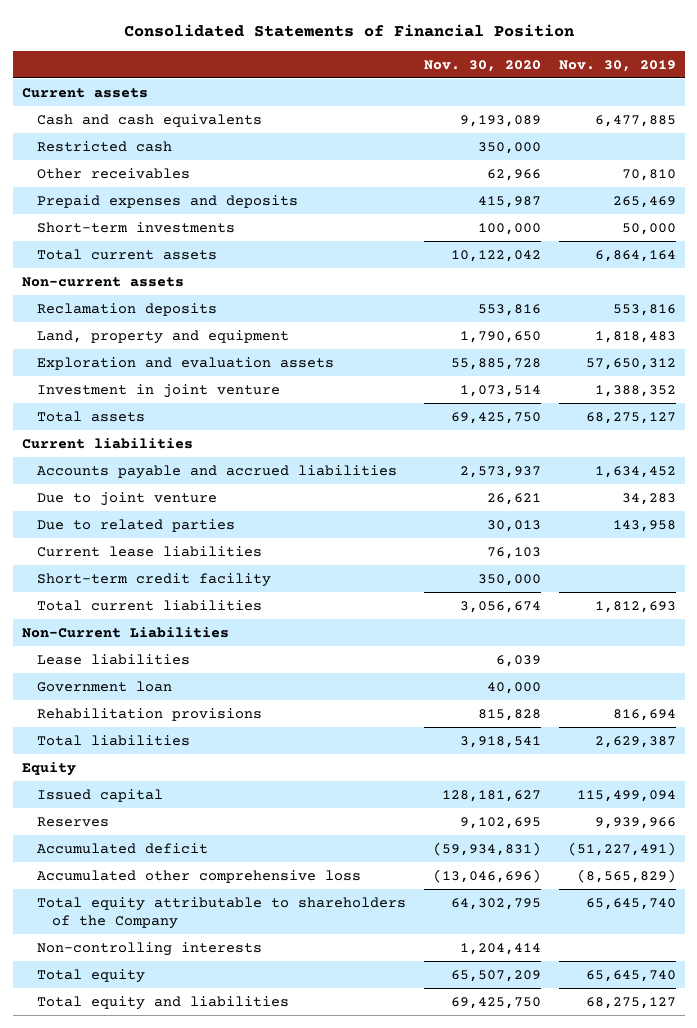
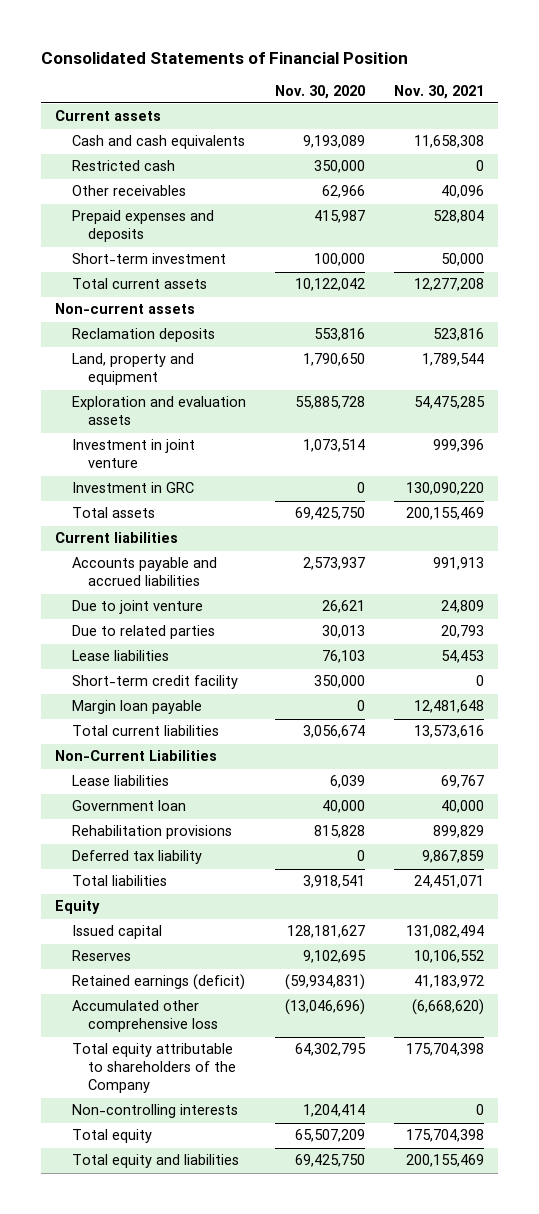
- | Nov. 30, 2020 | Nov. 30, 2019
+ | Nov. 30, 2020 | Nov. 30, 2021
- Short-term investments | 100,000 | 50,000
+ Short-term investment | 100,000 | 50,000
+ Investment in GRC | 0 | 130,090,220
- Current lease liabilities | 76,103 |
+ Lease liabilities | 76,103 | 54,453
+ Margin loan payable | 0 | 12,481,648
+ Deferred tax liability | 0 | 9,867,859
- Accumulated deficit | (59,934,831) | (51,227,491)
+ Retained earnings (deficit) | (59,934,831) | 41,183,972

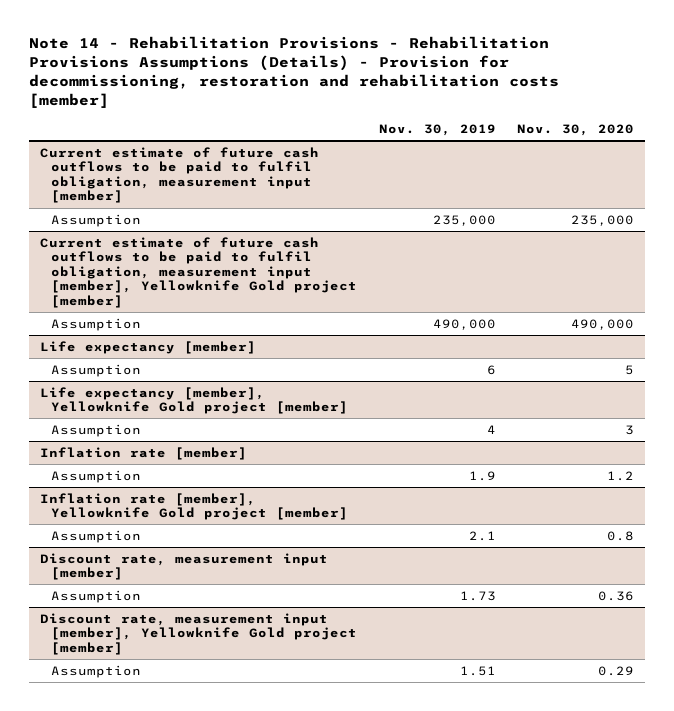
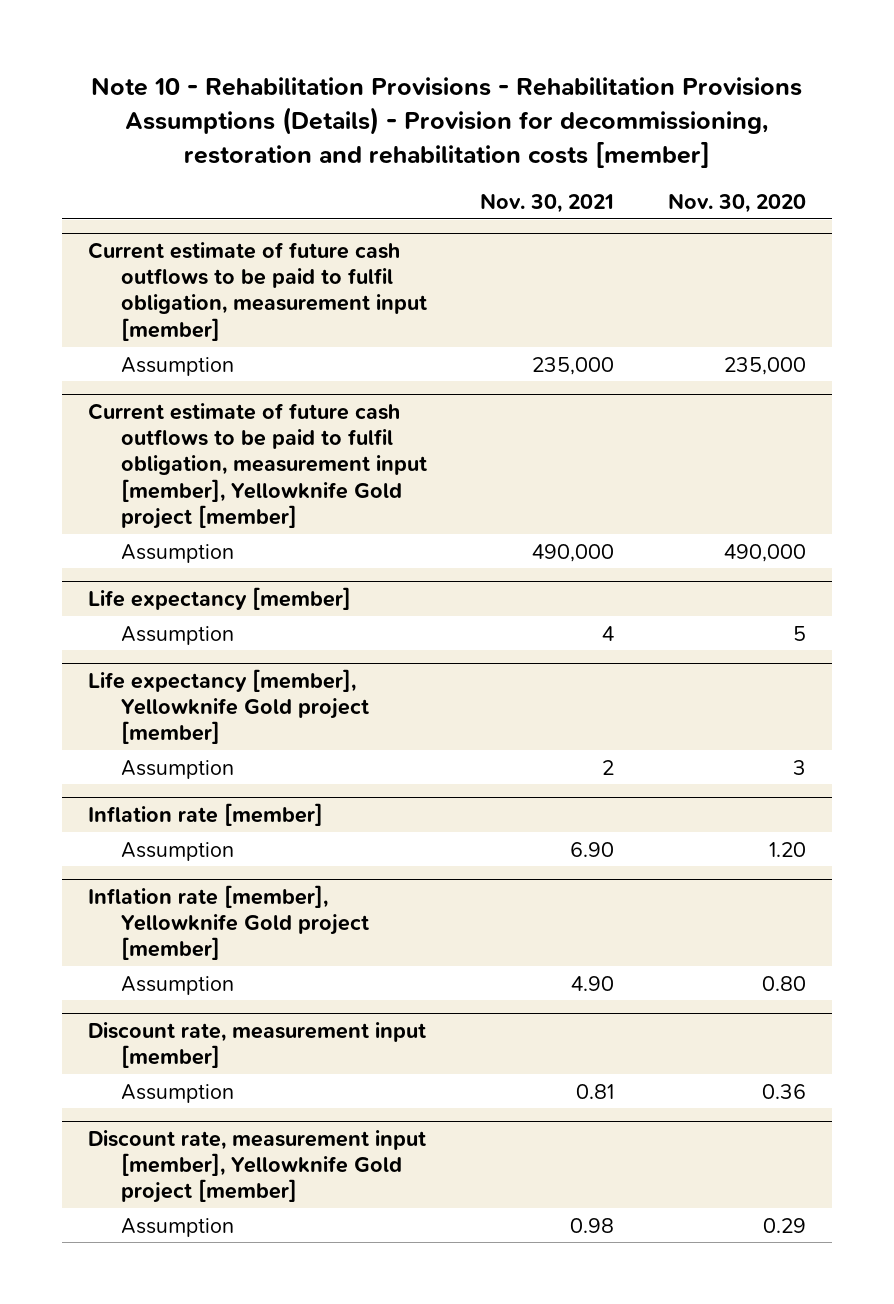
- Note 14 - Rehabilitation Provisions - Rehabilitation Provisions Assumptions (Details) - Provision for decommissioning, restoration and rehabilitation costs [member]
+ Note 10 - Rehabilitation Provisions - Rehabilitation Provisions Assumptions (Details) - Provision for decommissioning, restoration and rehabilitation costs [member]
- | Nov. 30, 2019 | Nov. 30, 2020
+ | Nov. 30, 2021 | Nov. 30, 2020
@ Inflation rate [member]
- Assumption | 1.9 | 1.2
+ Assumption | 6.90 | 1.20
@ Inflation rate [member], Yellowknife Gold project [member]
- Assumption | 2.1 | 0.8
+ Assumption | 4.90 | 0.80

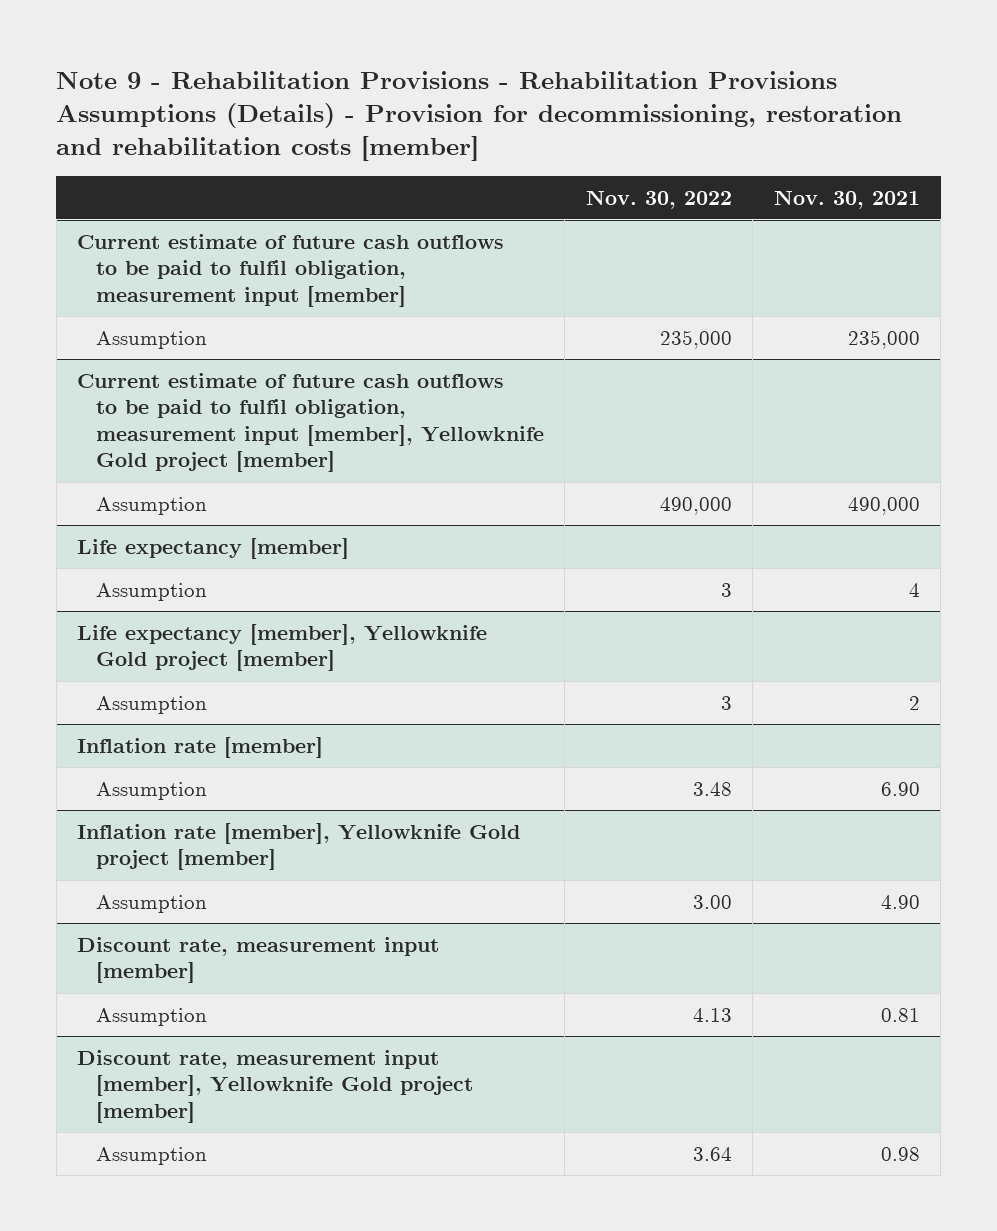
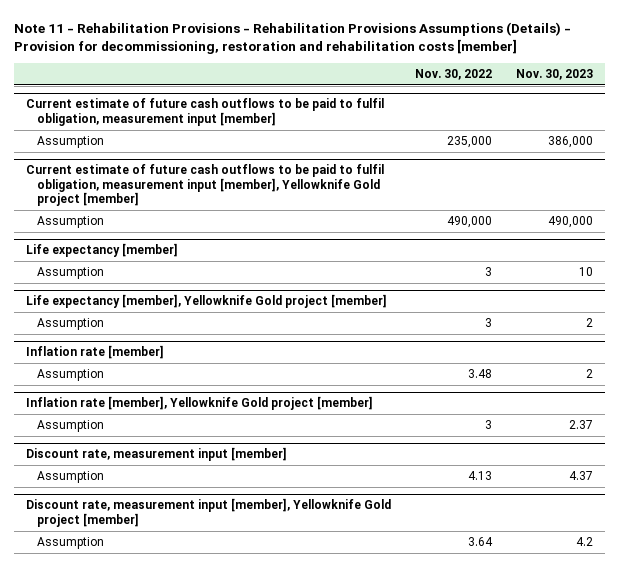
- Note 9 - Rehabilitation Provisions - Rehabilitation Provisions Assumptions (Details) - Provision for decommissioning, restoration and rehabilitation costs [member]
+ Note 11 - Rehabilitation Provisions - Rehabilitation Provisions Assumptions (Details) - Provision for decommissioning, restoration and rehabilitation costs [member]
- | Nov. 30, 2022 | Nov. 30, 2021
+ | Nov. 30, 2022 | Nov. 30, 2023
@ Inflation rate [member], Yellowknife Gold project [member]
- Assumption | 3.00 | 4.90
+ Assumption | 3 | 2.37

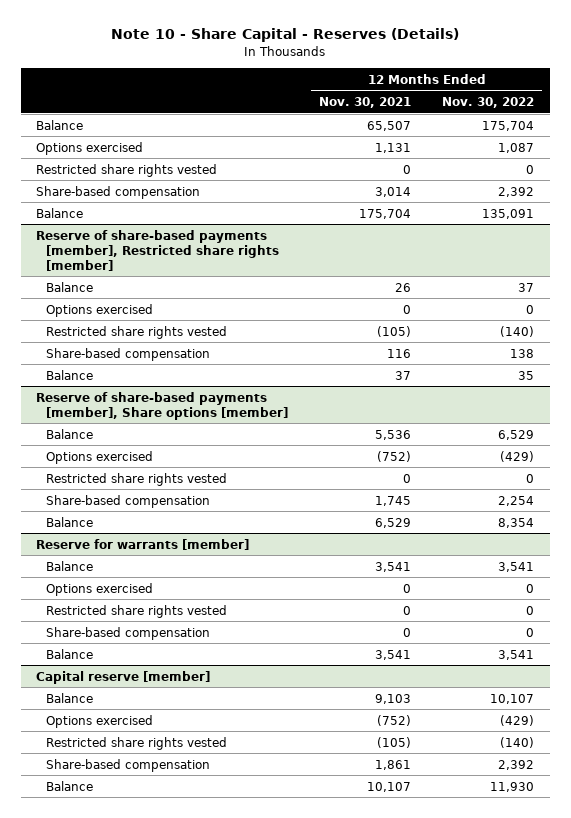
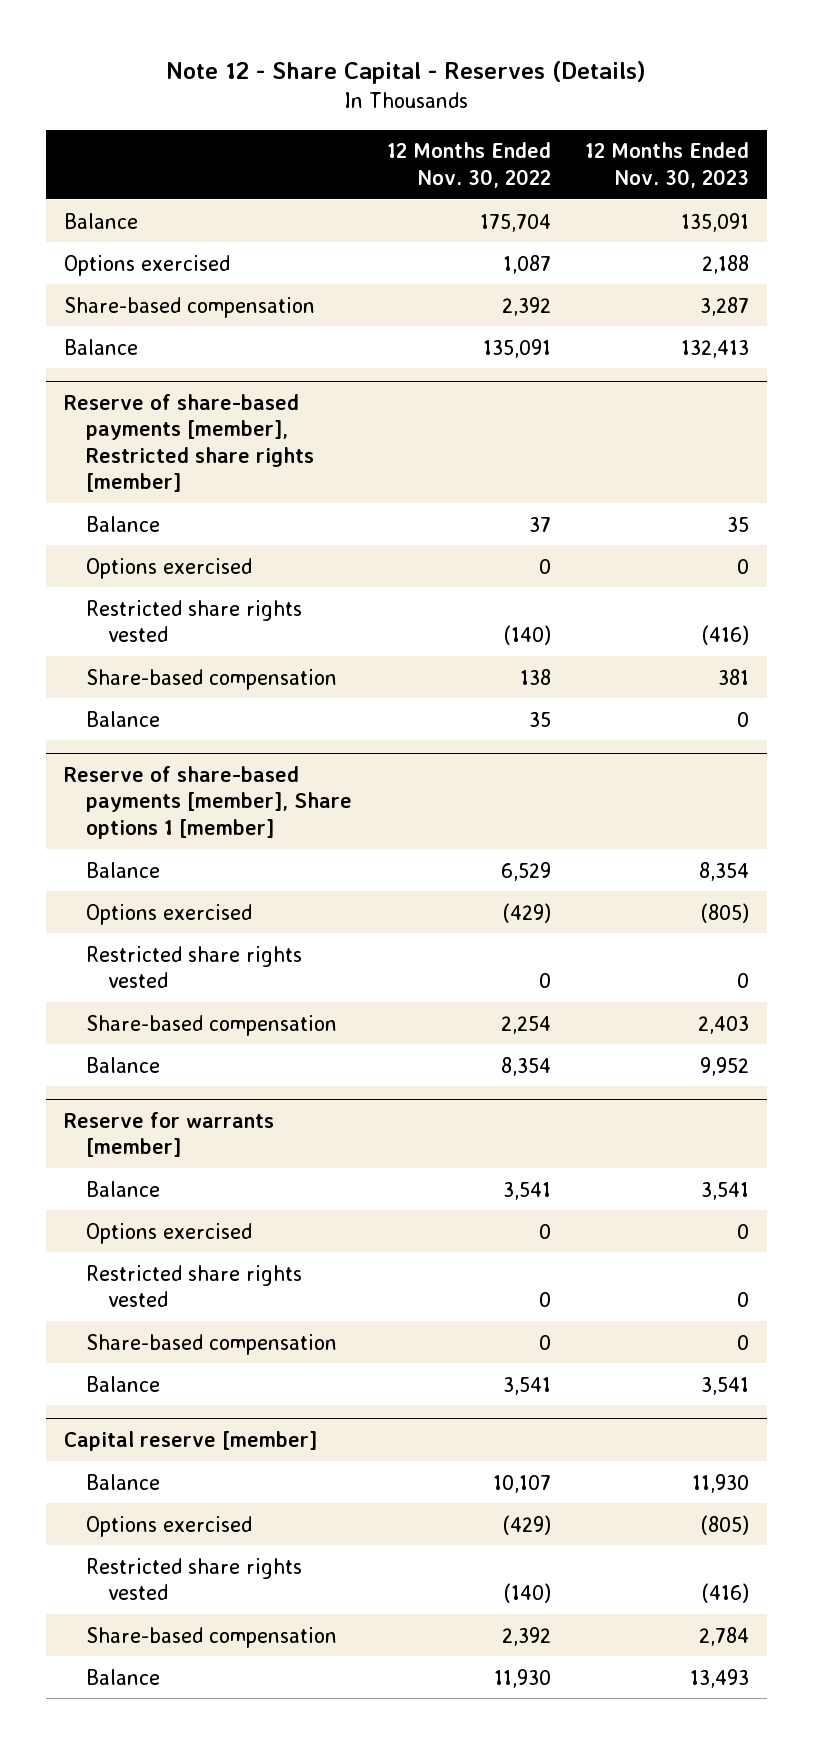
- Note 10 - Share Capital - Reserves (Details)
+ Note 12 - Share Capital - Reserves (Details)
- | 12 Months Ended Nov. 30, 2021 | 12 Months Ended Nov. 30, 2022
+ | 12 Months Ended Nov. 30, 2022 | 12 Months Ended Nov. 30, 2023
- Restricted share rights vested | 0 | 0
- Reserve of share-based payments [member], Share options [member]
+ Reserve of share-based payments [member], Share options 1 [member]

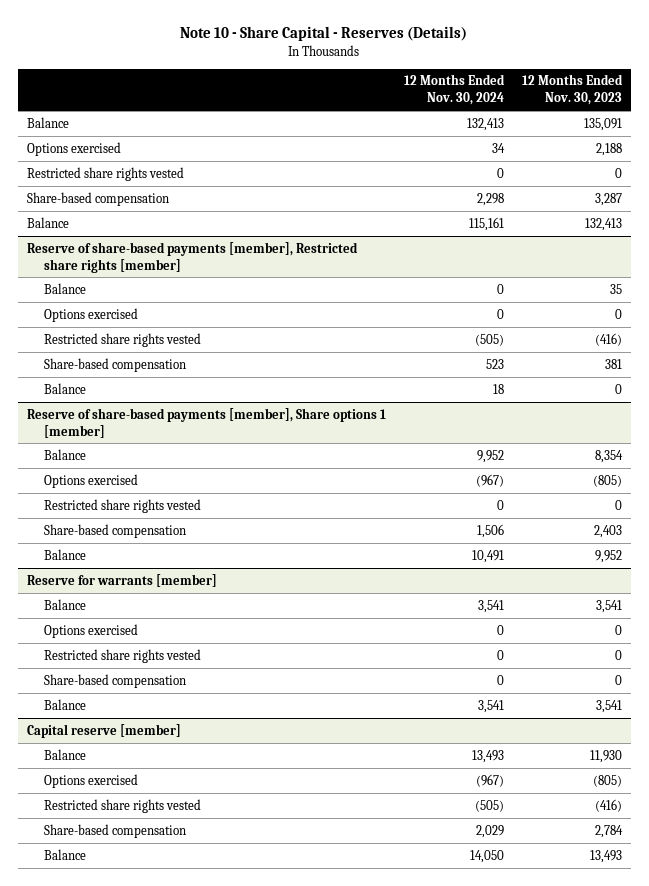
- Note 12 - Share Capital - Reserves (Details)
+ Note 10 - Share Capital - Reserves (Details)
- | 12 Months Ended Nov. 30, 2022 | 12 Months Ended Nov. 30, 2023
+ | 12 Months Ended Nov. 30, 2024 | 12 Months Ended Nov. 30, 2023
+ Restricted share rights vested | 0 | 0

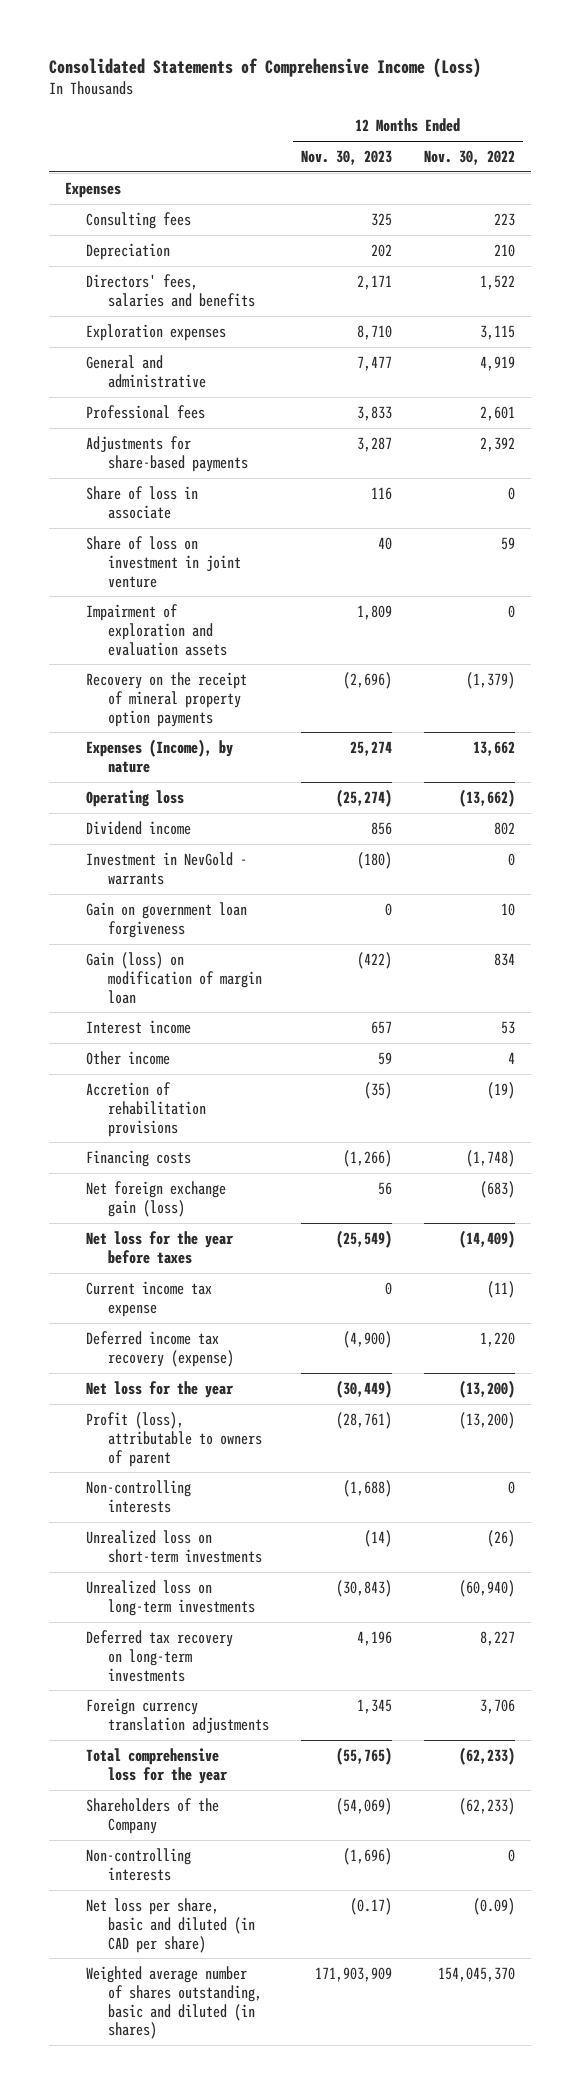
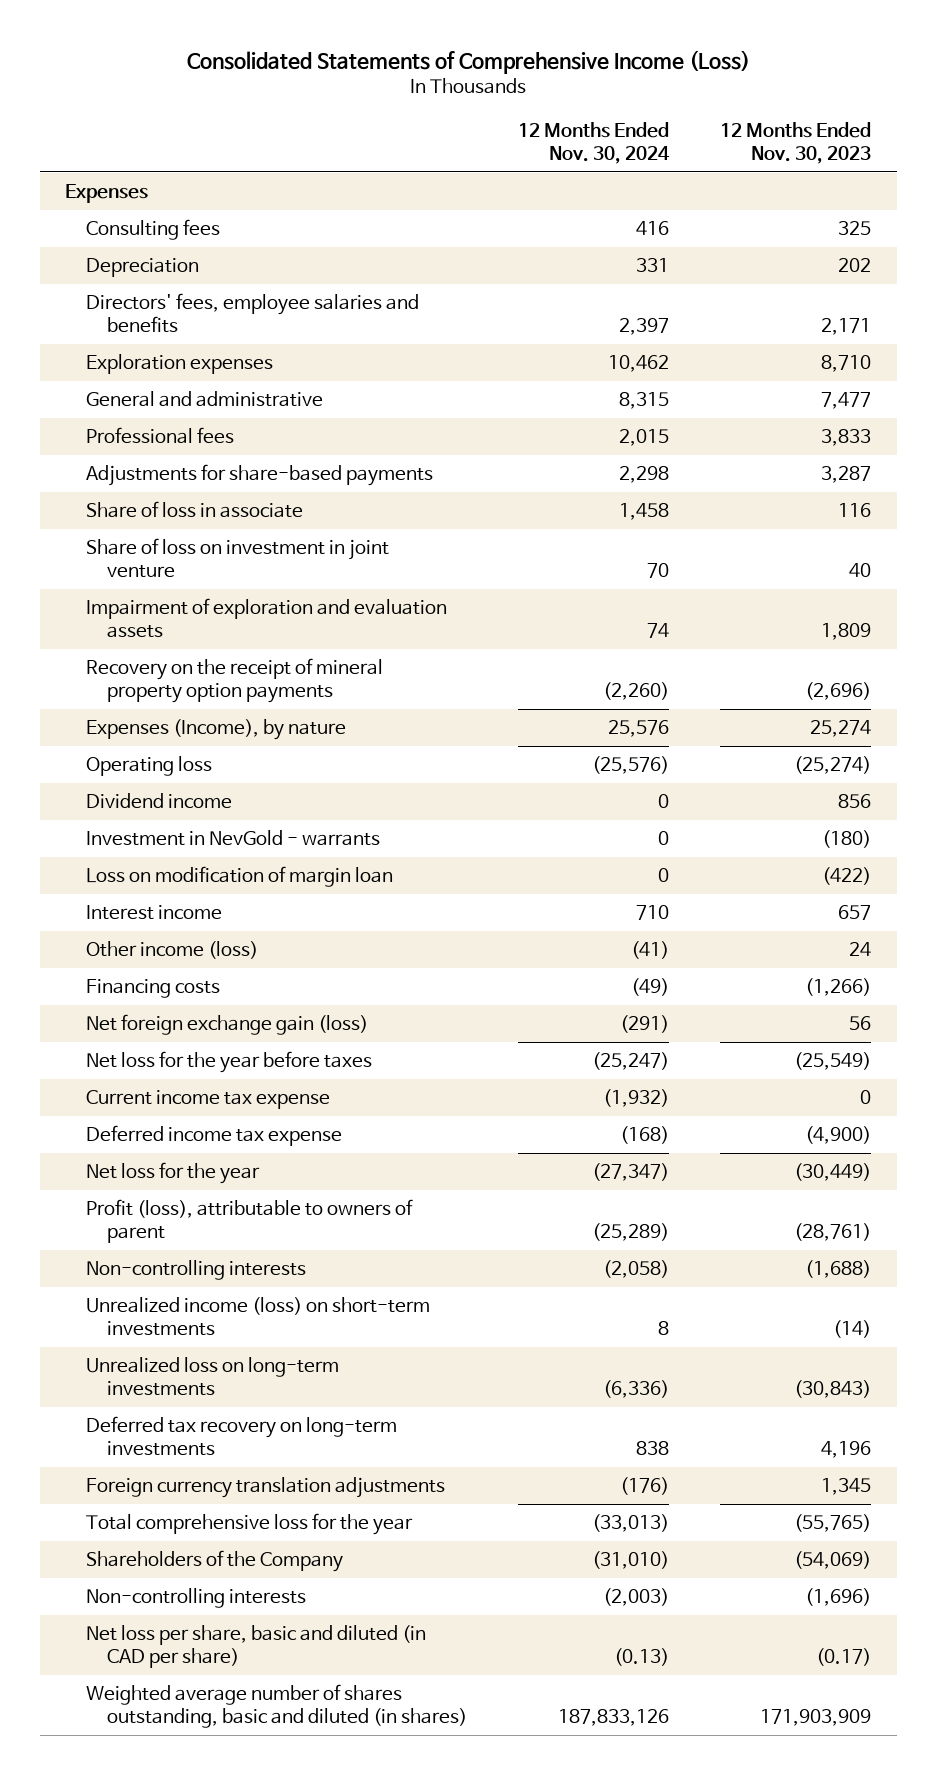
- | 12 Months Ended Nov. 30, 2023 | 12 Months Ended Nov. 30, 2022
+ | 12 Months Ended Nov. 30, 2024 | 12 Months Ended Nov. 30, 2023
- Directors' fees, salaries and benefits | 2,171 | 1,522
+ Directors' fees, employee salaries and benefits | 2,397 | 2,171
- Gain on government loan forgiveness | 0 | 10
- Gain (loss) on modification of margin loan | (422) | 834
+ Loss on modification of margin loan | 0 | (422)
- Other income | 59 | 4
- Accretion of rehabilitation provisions | (35) | (19)
+ Other income (loss) | (41) | 24
- Deferred income tax recovery (expense) | (4,900) | 1,220
+ Deferred income tax expense | (168) | (4,900)
- Unrealized loss on short-term investments | (14) | (26)
+ Unrealized income (loss) on short-term investments | 8 | (14)

